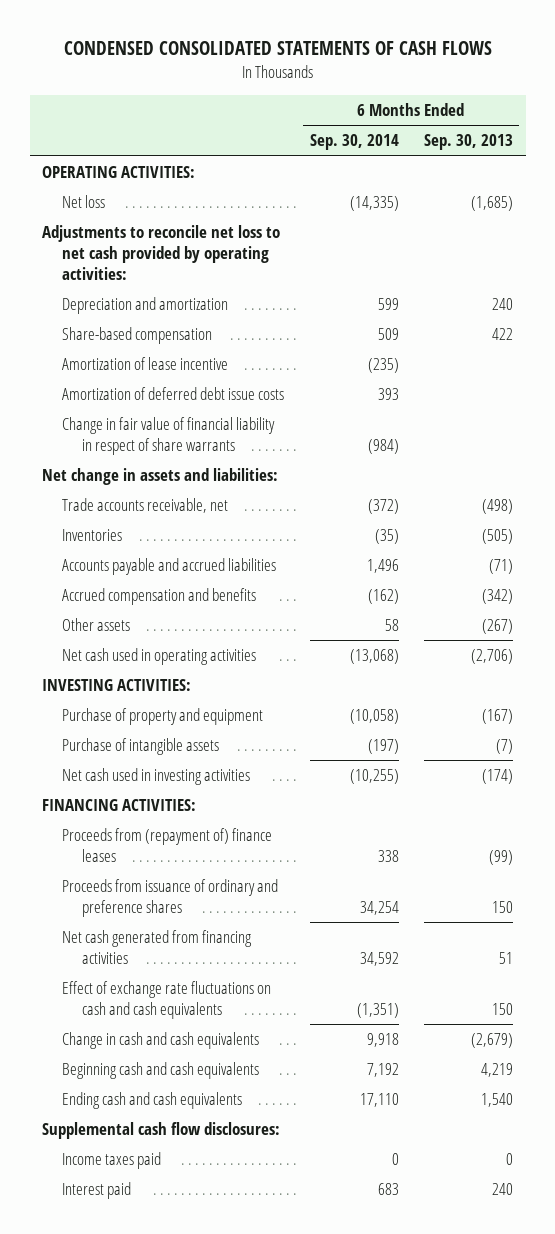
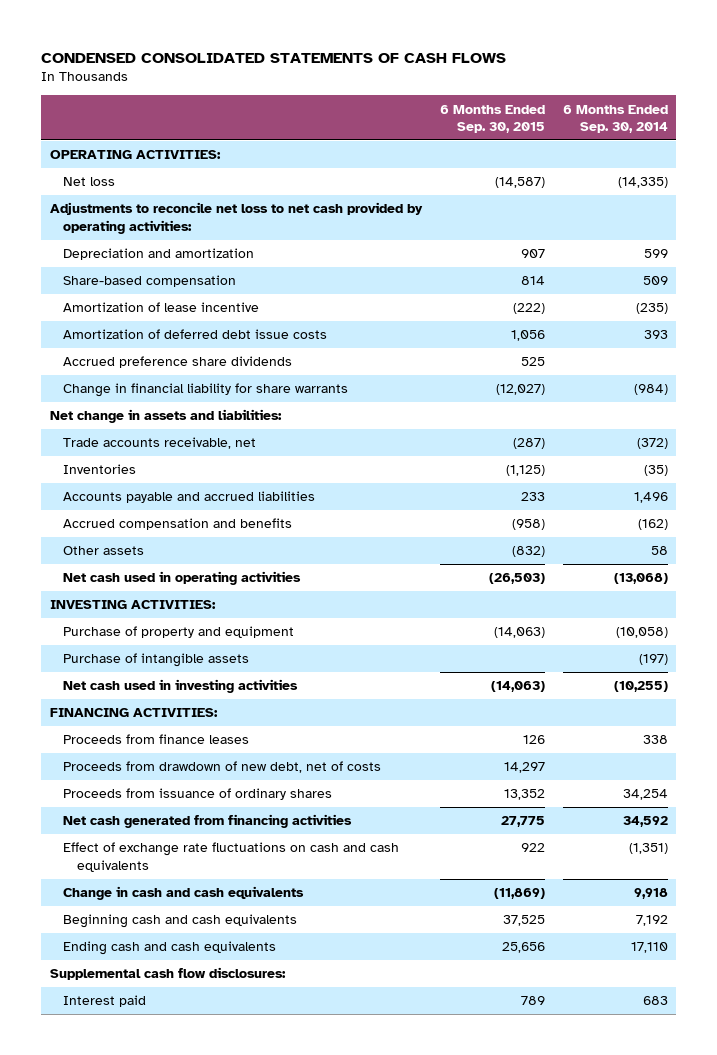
- | 6 Months Ended Sep. 30, 2014 | 6 Months Ended Sep. 30, 2013
+ | 6 Months Ended Sep. 30, 2015 | 6 Months Ended Sep. 30, 2014
- Change in fair value of financial liability in respect of share warrants | (984) |
+ Accrued preference share dividends | 525 |
+ Change in financial liability for share warrants | (12,027) | (984)
- Proceeds from (repayment of) finance leases | 338 | (99)
- Proceeds from issuance of ordinary and preference shares | 34,254 | 150
+ Proceeds from finance leases | 126 | 338
+ Proceeds from drawdown of new debt, net of costs | 14,297 |
+ Proceeds from issuance of ordinary shares | 13,352 | 34,254
- Income taxes paid | 0 | 0

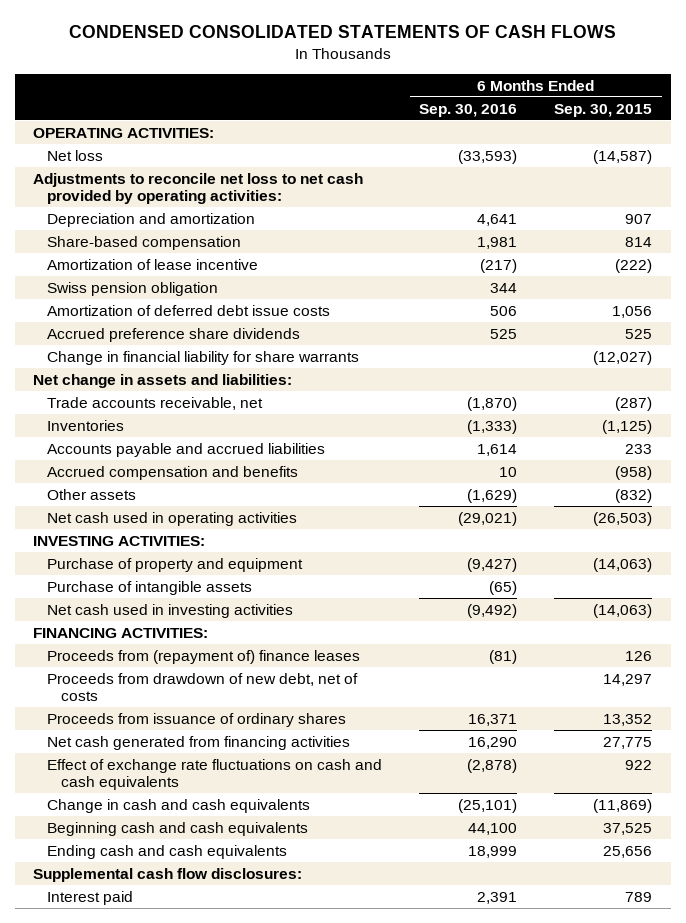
- | 6 Months Ended Sep. 30, 2015 | 6 Months Ended Sep. 30, 2014
+ | 6 Months Ended Sep. 30, 2016 | 6 Months Ended Sep. 30, 2015
+ Swiss pension obligation | 344 |
- Proceeds from finance leases | 126 | 338
+ Proceeds from (repayment of) finance leases | (81) | 126

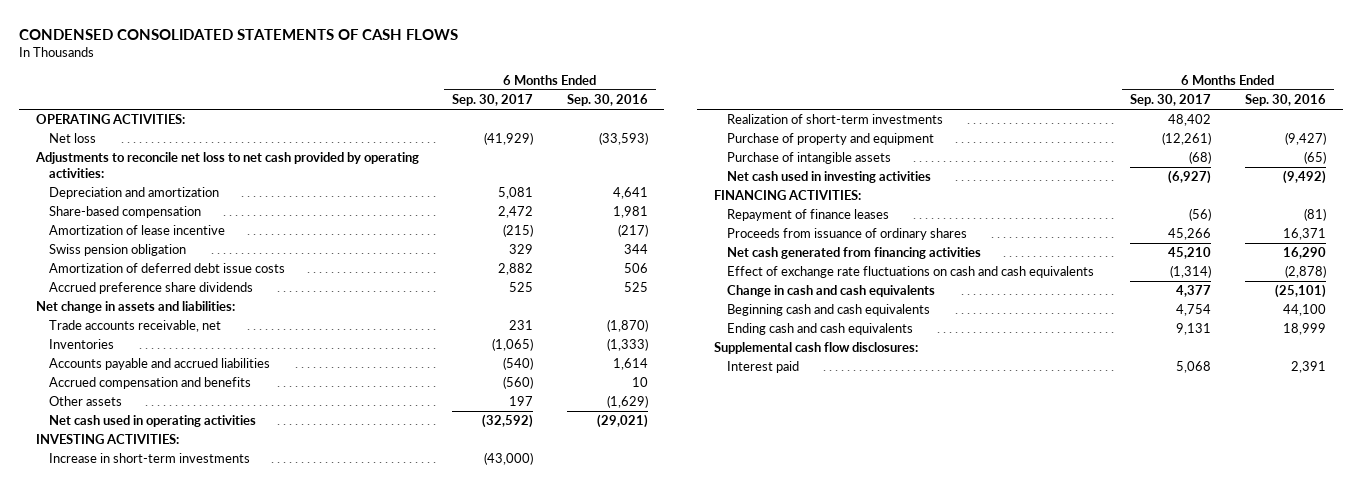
- | 6 Months Ended Sep. 30, 2016 | 6 Months Ended Sep. 30, 2015
+ | 6 Months Ended Sep. 30, 2017 | 6 Months Ended Sep. 30, 2016
- Change in financial liability for share warrants | | (12,027)
+ Increase in short-term investments | (43,000) |
+ Realization of short-term investments | 48,402 |
- Proceeds from (repayment of) finance leases | (81) | 126
- Proceeds from drawdown of new debt, net of costs | | 14,297
+ Repayment of finance leases | (56) | (81)

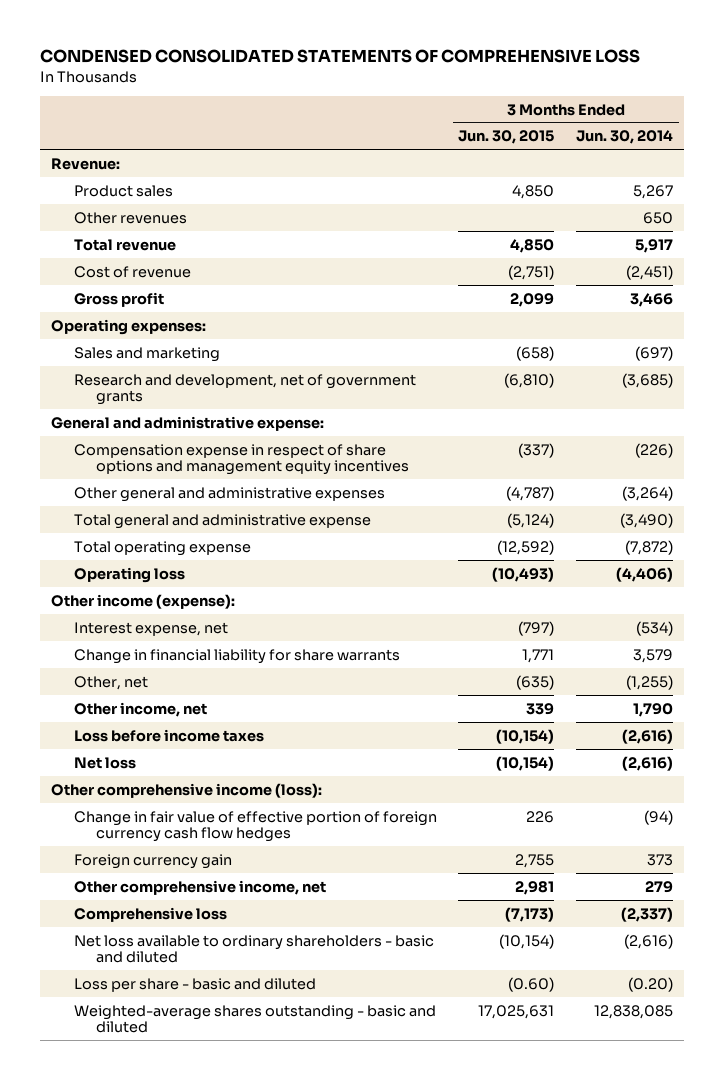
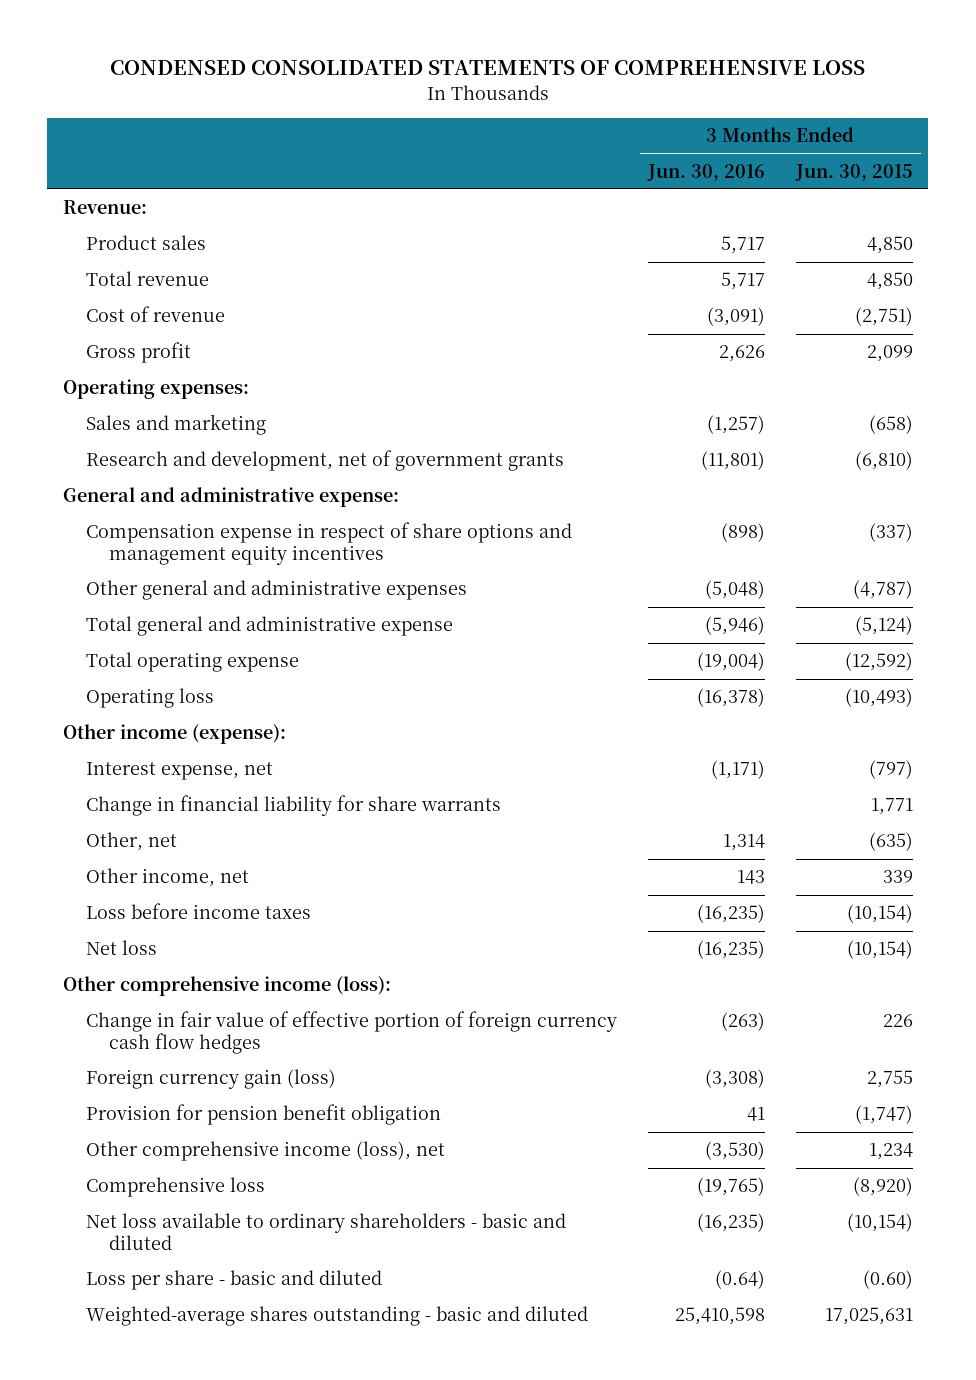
- | 3 Months Ended Jun. 30, 2015 | 3 Months Ended Jun. 30, 2014
+ | 3 Months Ended Jun. 30, 2016 | 3 Months Ended Jun. 30, 2015
- Other revenues | | 650
- Foreign currency gain | 2,755 | 373
- Other comprehensive income, net | 2,981 | 279
- Comprehensive loss | (7,173) | (2,337)
+ Foreign currency gain (loss) | (3,308) | 2,755
+ Provision for pension benefit obligation | 41 | (1,747)
+ Other comprehensive income (loss), net | (3,530) | 1,234
+ Comprehensive loss | (19,765) | (8,920)

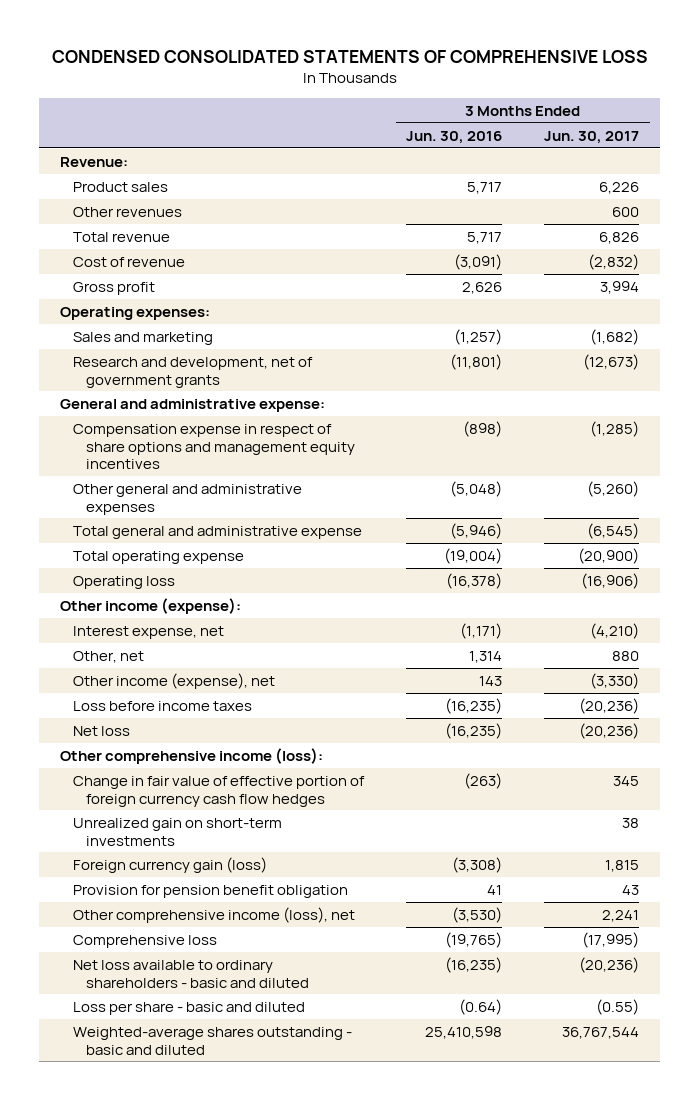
- | 3 Months Ended Jun. 30, 2016 | 3 Months Ended Jun. 30, 2015
+ | 3 Months Ended Jun. 30, 2016 | 3 Months Ended Jun. 30, 2017
+ Other revenues | | 600
- Change in financial liability for share warrants | | 1,771
- Other income, net | 143 | 339
+ Other income (expense), net | 143 | (3,330)
+ Unrealized gain on short-term investments | | 38

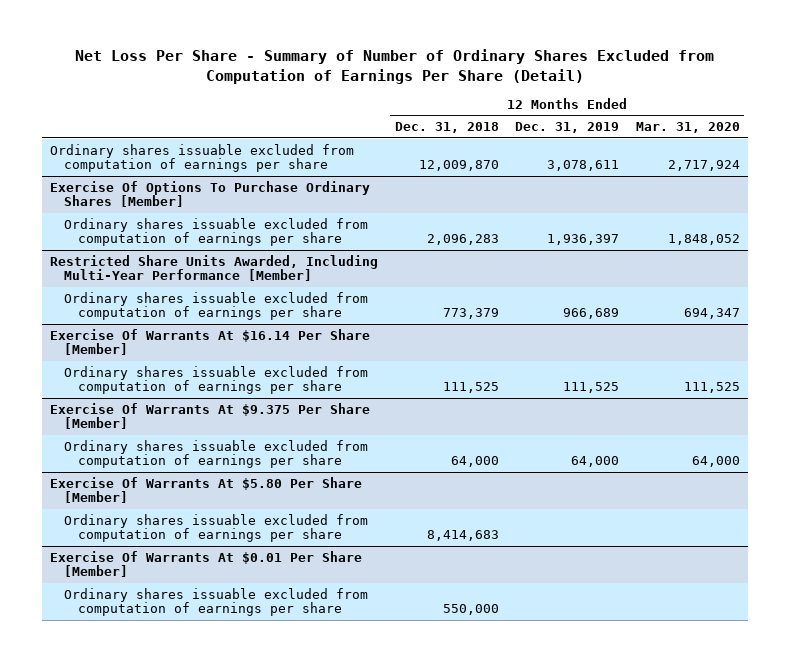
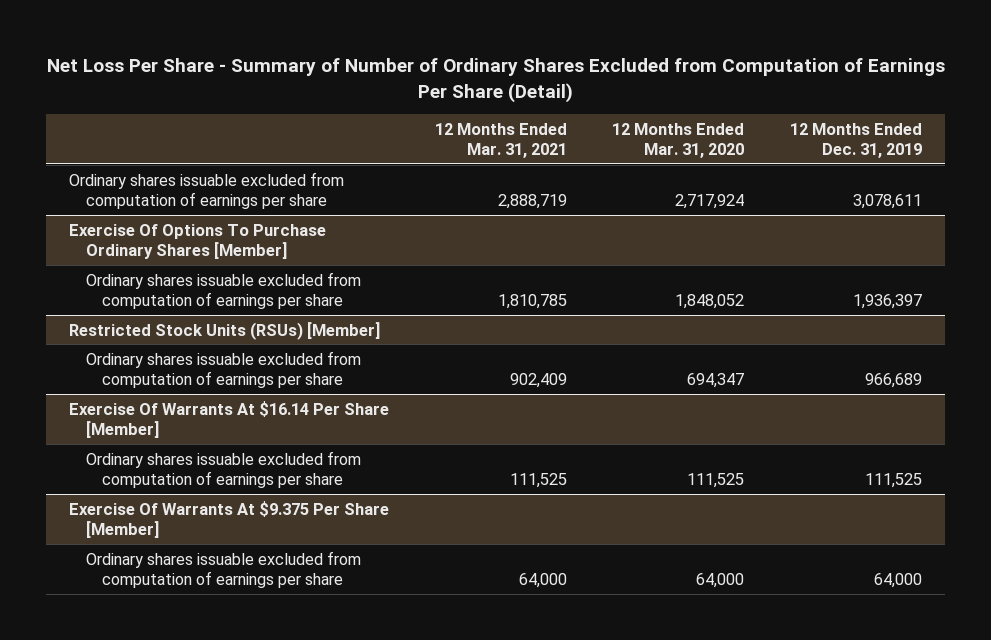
- | 12 Months Ended Dec. 31, 2018 | 12 Months Ended Dec. 31, 2019 | 12 Months Ended Mar. 31, 2020
+ | 12 Months Ended Mar. 31, 2021 | 12 Months Ended Mar. 31, 2020 | 12 Months Ended Dec. 31, 2019
- Restricted Share Units Awarded, Including Multi-Year Performance [Member]
+ Restricted Stock Units (RSUs) [Member]
- Exercise Of Warrants At $5.80 Per Share [Member]
- Ordinary shares issuable excluded from computation of earnings per share | 8,414,683 | |
- Exercise Of Warrants At $0.01 Per Share [Member]
- Ordinary shares issuable excluded from computation of earnings per share | 550,000 | |

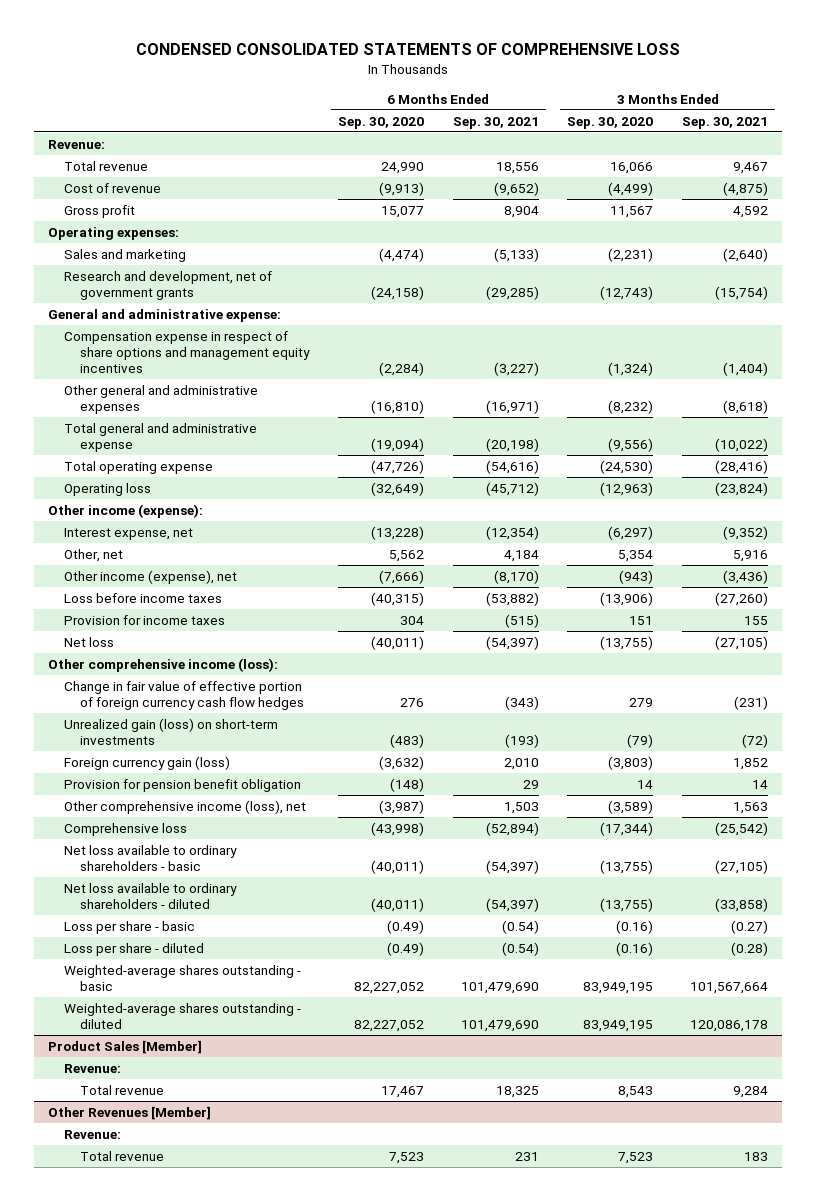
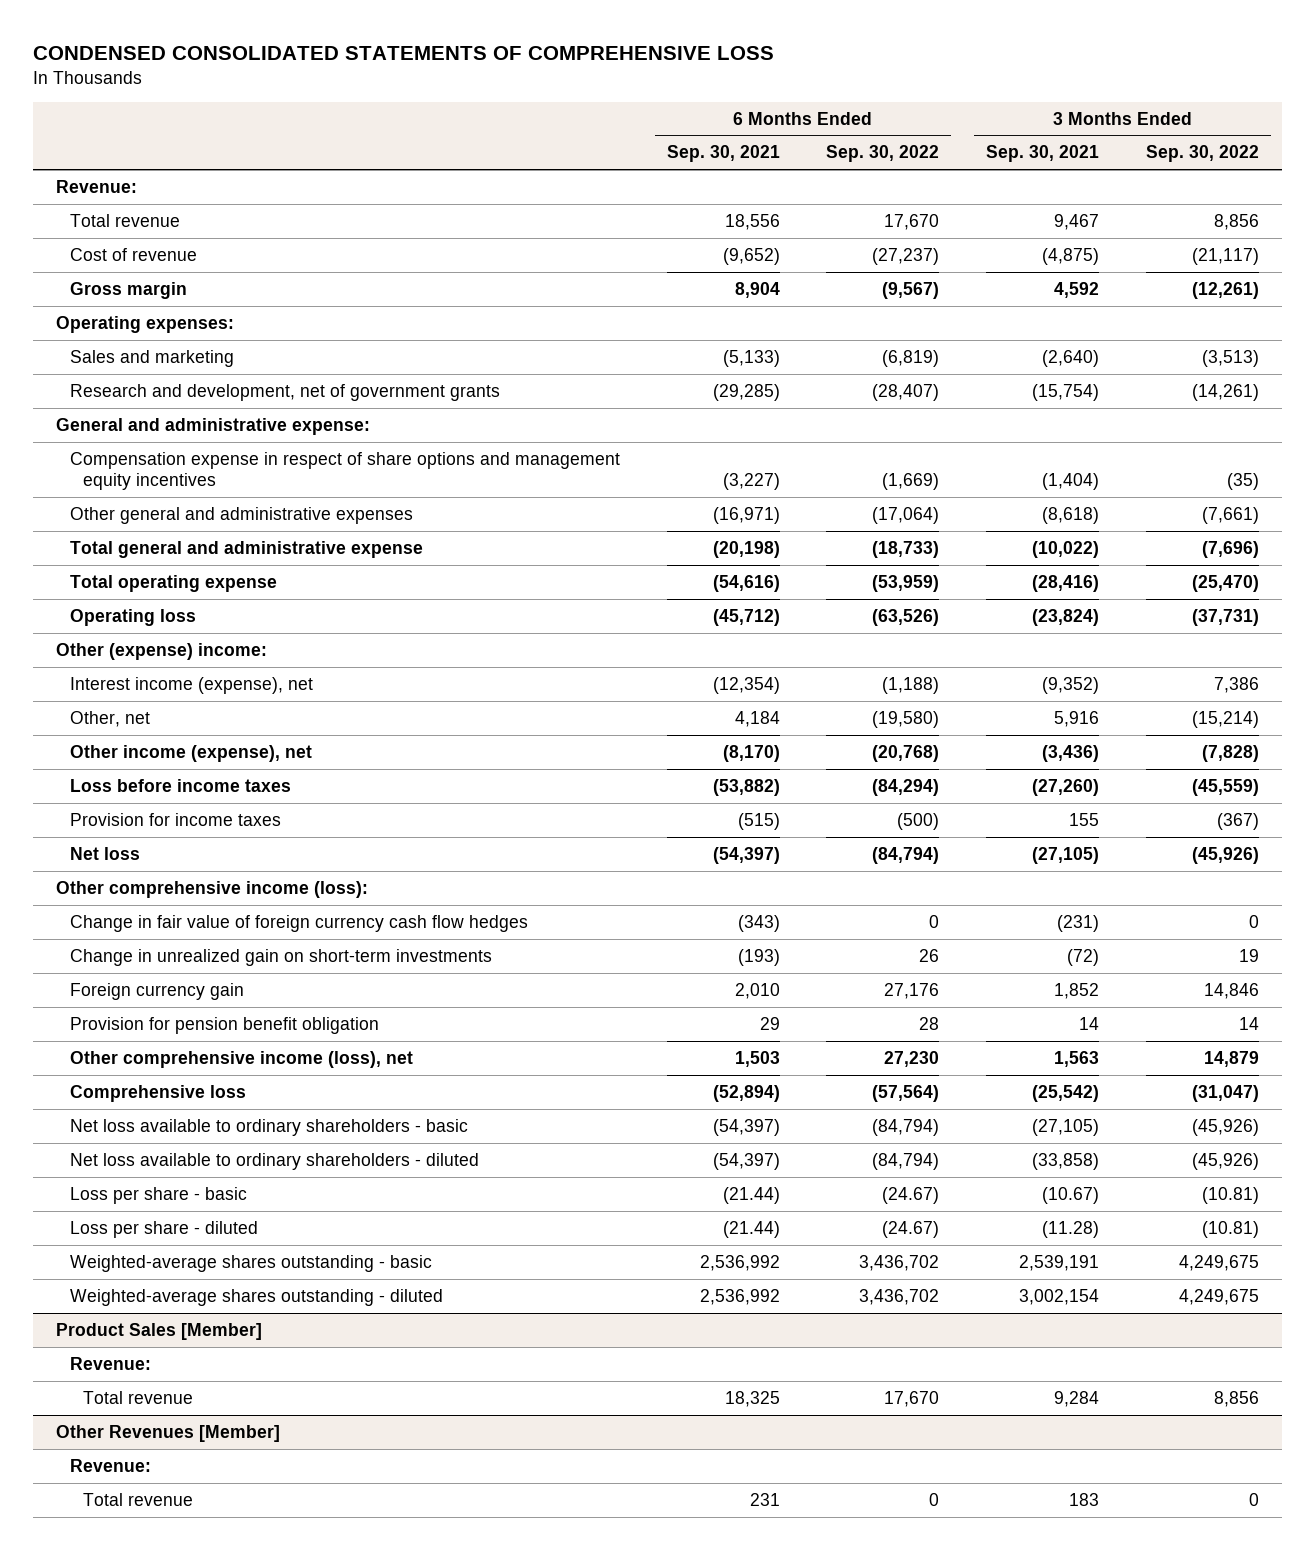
- | 6 Months Ended Sep. 30, 2020 | 6 Months Ended Sep. 30, 2021 | 3 Months Ended Sep. 30, 2020 | 3 Months Ended Sep. 30, 2021
+ | 6 Months Ended Sep. 30, 2021 | 6 Months Ended Sep. 30, 2022 | 3 Months Ended Sep. 30, 2021 | 3 Months Ended Sep. 30, 2022
- Gross profit | 15,077 | 8,904 | 11,567 | 4,592
+ Gross margin | 8,904 | (9,567) | 4,592 | (12,261)
- Other income (expense):
- Interest expense, net | (13,228) | (12,354) | (6,297) | (9,352)
+ Other (expense) income:
+ Interest income (expense), net | (12,354) | (1,188) | (9,352) | 7,386
- Change in fair value of effective portion of foreign currency cash flow hedges | 276 | (343) | 279 | (231)
- Unrealized gain (loss) on short-term investments | (483) | (193) | (79) | (72)
- Foreign currency gain (loss) | (3,632) | 2,010 | (3,803) | 1,852
+ Change in fair value of foreign currency cash flow hedges | (343) | 0 | (231) | 0
+ Change in unrealized gain on short-term investments | (193) | 26 | (72) | 19
+ Foreign currency gain | 2,010 | 27,176 | 1,852 | 14,846
- Loss per share - basic | (0.49) | (0.54) | (0.16) | (0.27)
- Loss per share - diluted | (0.49) | (0.54) | (0.16) | (0.28)
- Weighted-average shares outstanding - basic | 82,227,052 | 101,479,690 | 83,949,195 | 101,567,664
- Weighted-average shares outstanding - diluted | 82,227,052 | 101,479,690 | 83,949,195 | 120,086,178
+ Loss per share - basic | (21.44) | (24.67) | (10.67) | (10.81)
+ Loss per share - diluted | (21.44) | (24.67) | (11.28) | (10.81)
+ Weighted-average shares outstanding - basic | 2,536,992 | 3,436,702 | 2,539,191 | 4,249,675
+ Weighted-average shares outstanding - diluted | 2,536,992 | 3,436,702 | 3,002,154 | 4,249,675

